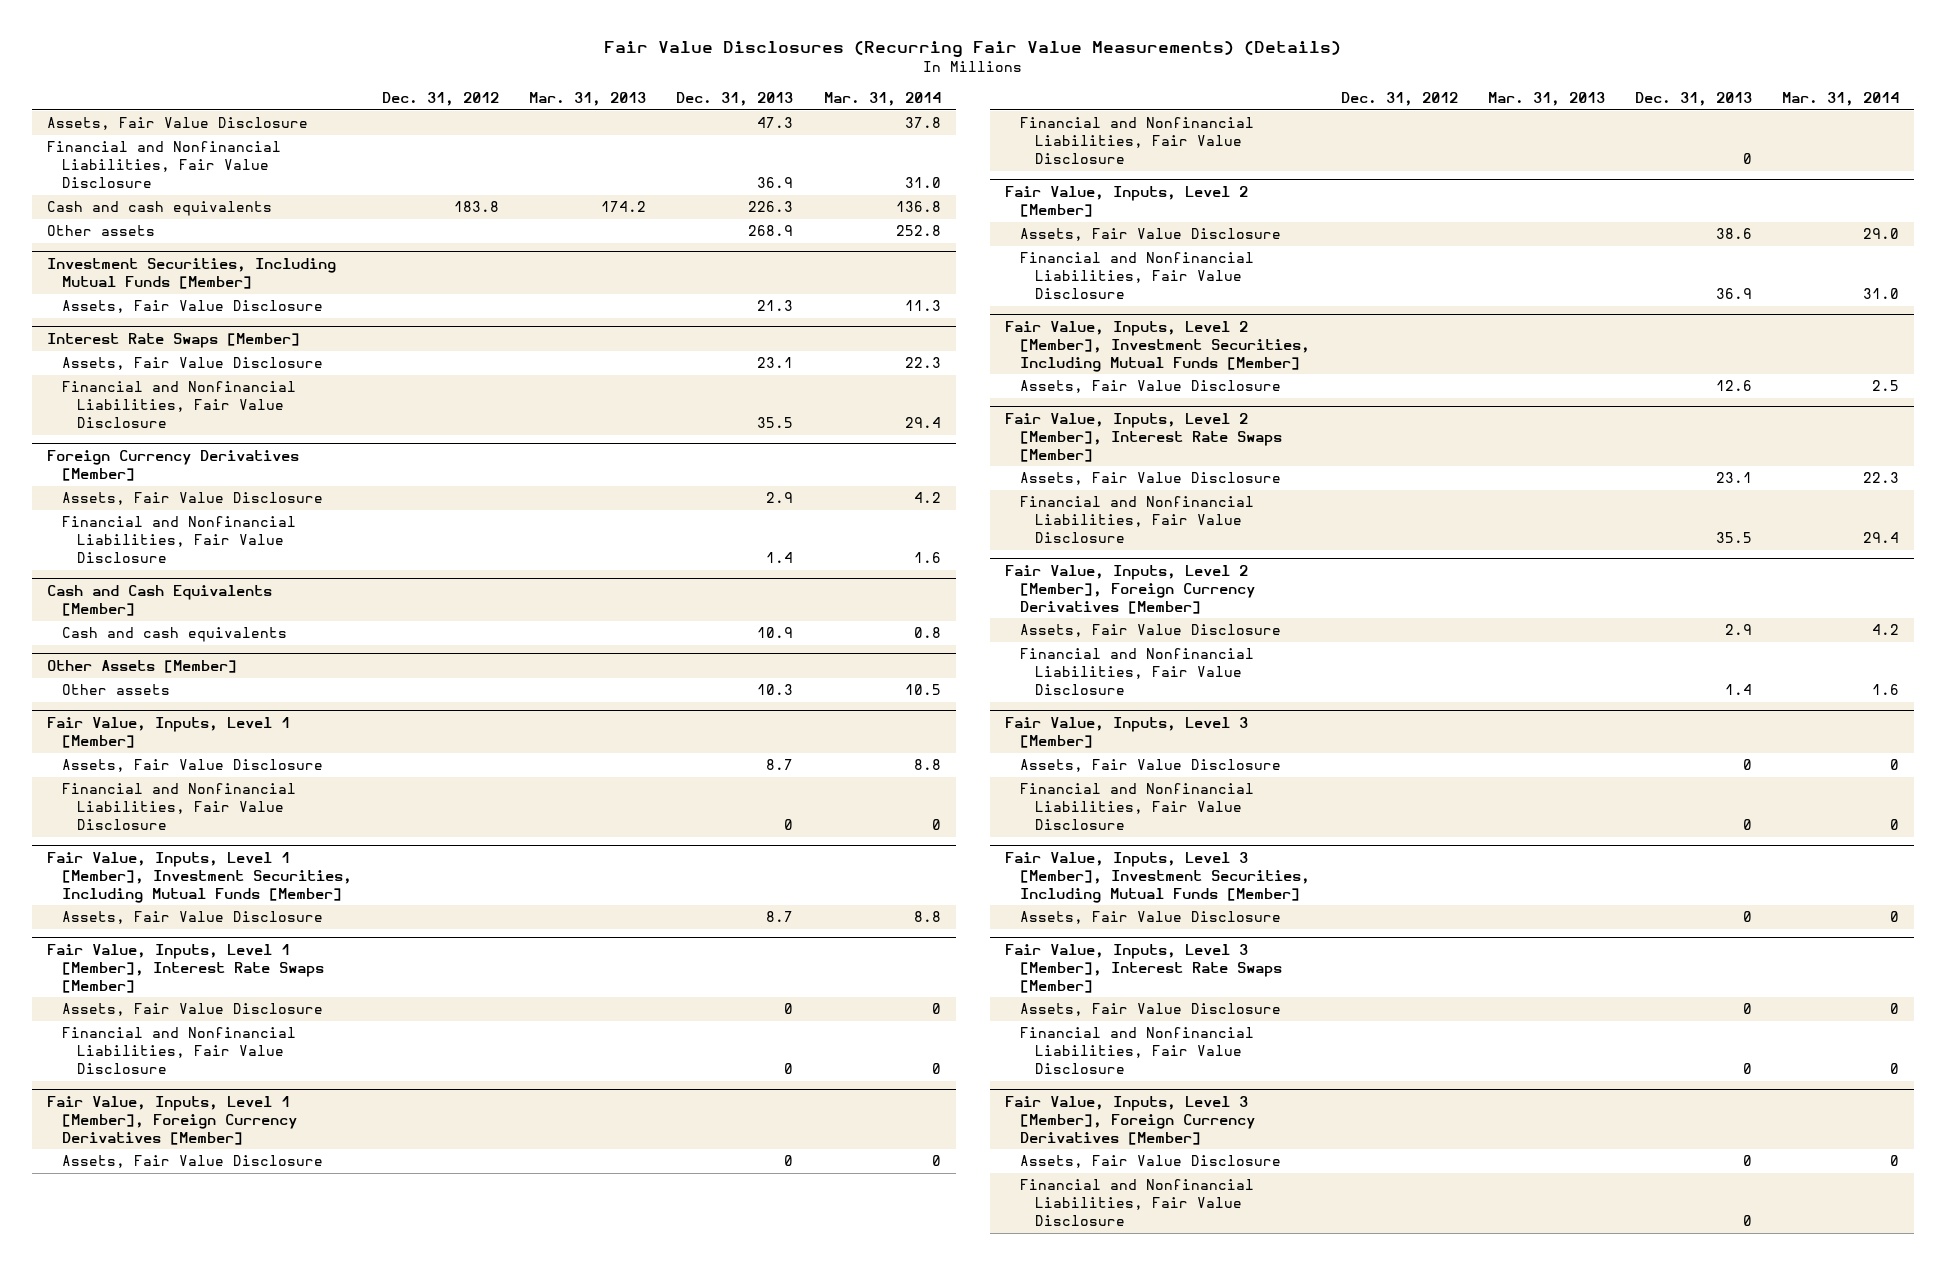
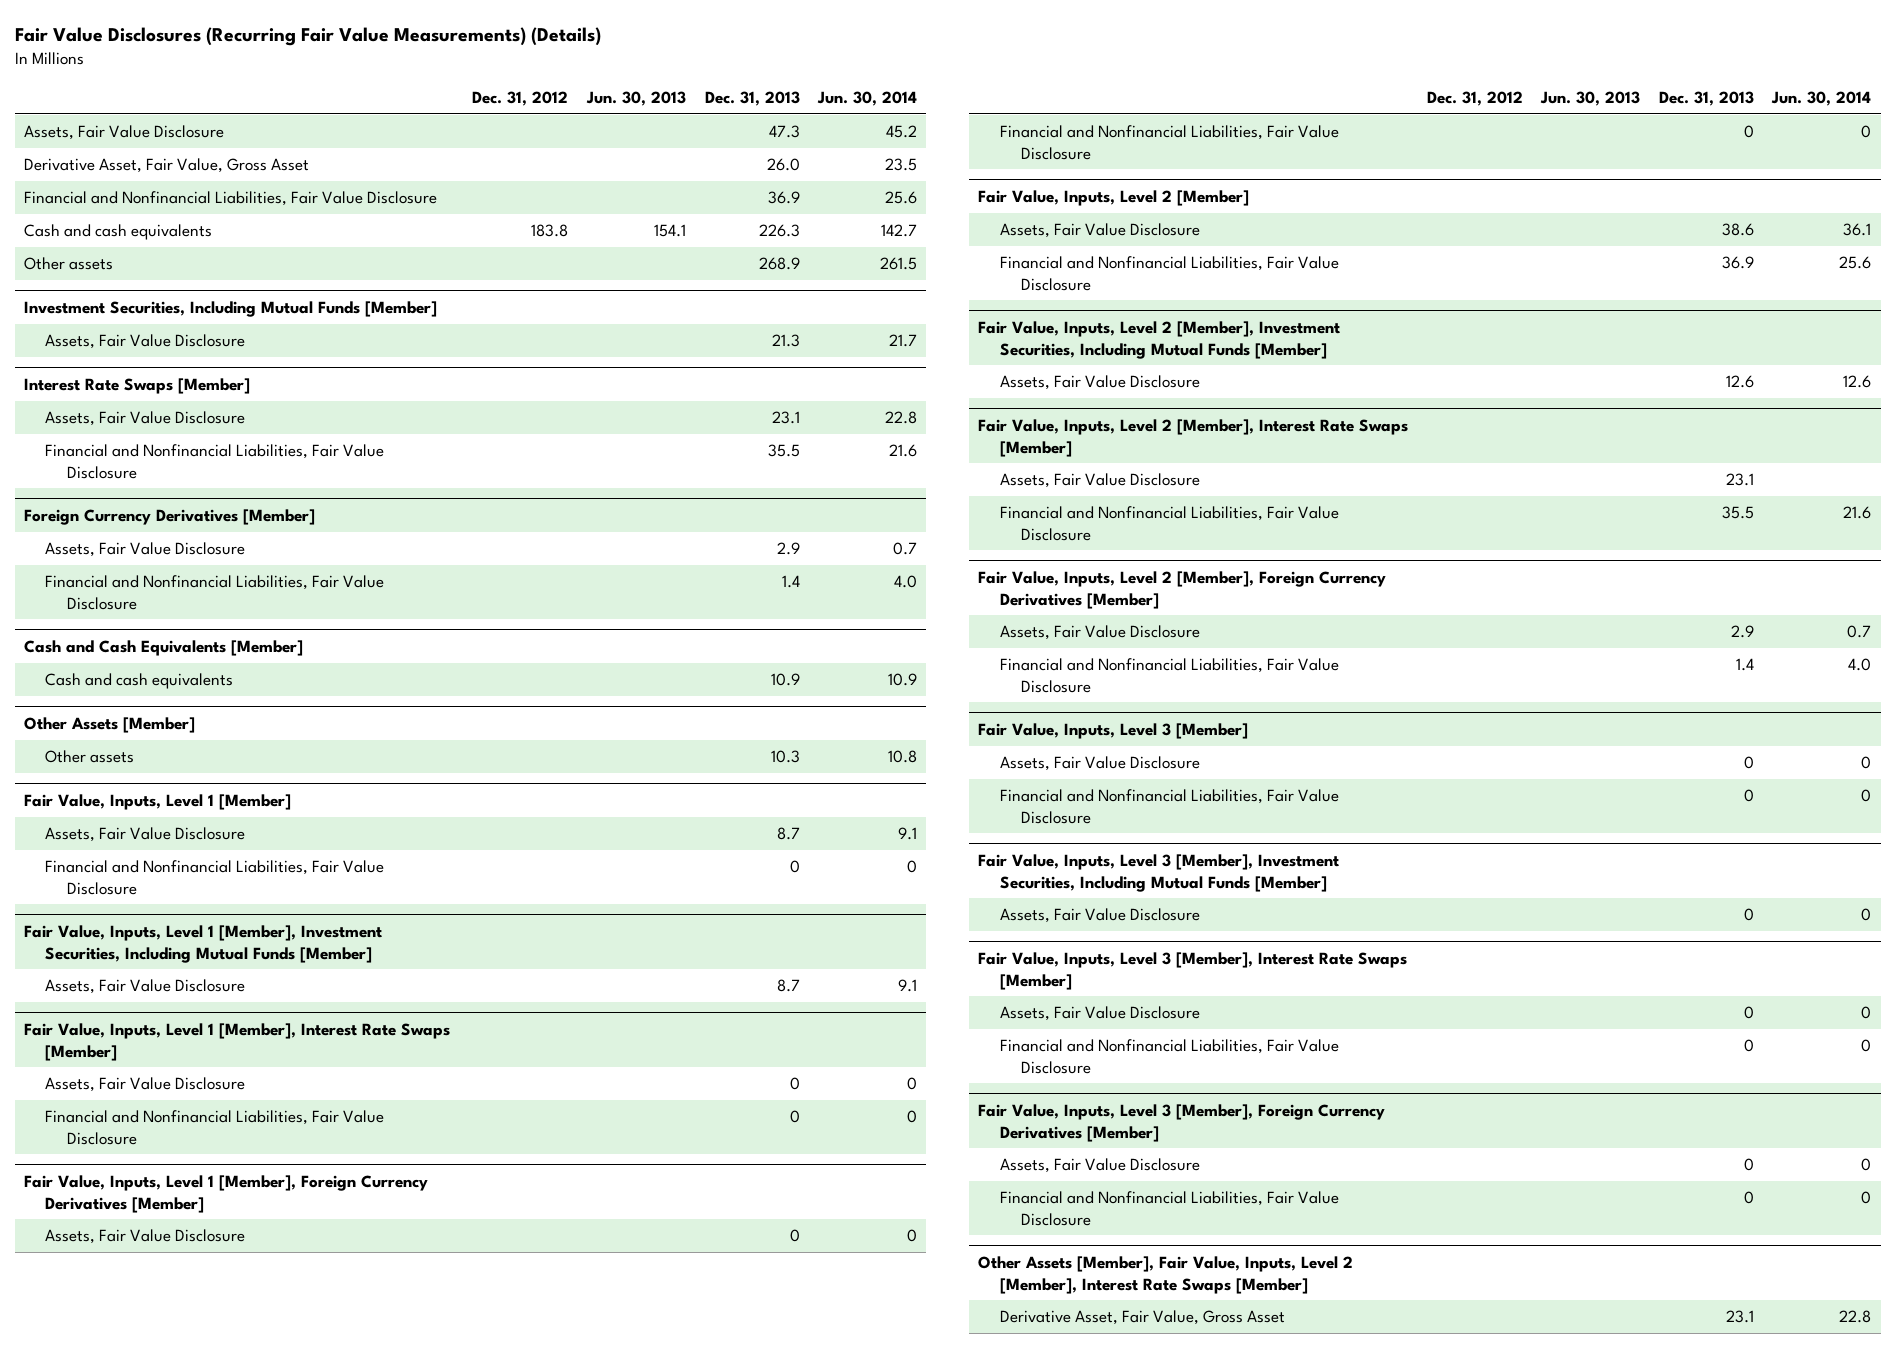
- | Dec. 31, 2012 | Mar. 31, 2013 | Dec. 31, 2013 | Mar. 31, 2014
+ | Dec. 31, 2012 | Jun. 30, 2013 | Dec. 31, 2013 | Jun. 30, 2014
+ Derivative Asset, Fair Value, Gross Asset | | | 26.0 | 23.5
+ Other Assets [Member], Fair Value, Inputs, Level 2 [Member], Interest Rate Swaps [Member]
+ Derivative Asset, Fair Value, Gross Asset | | | 23.1 | 22.8

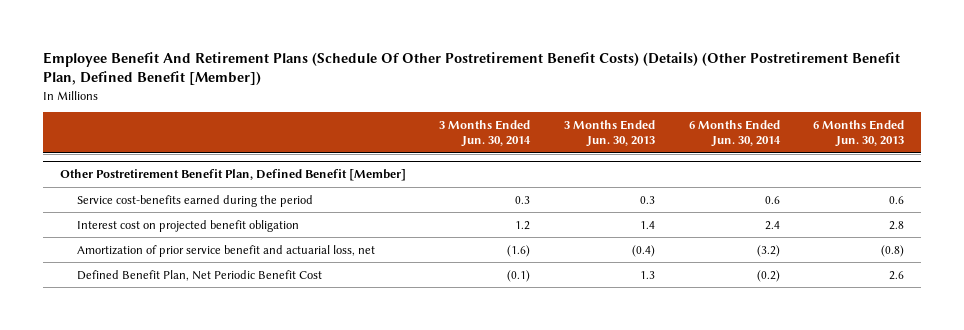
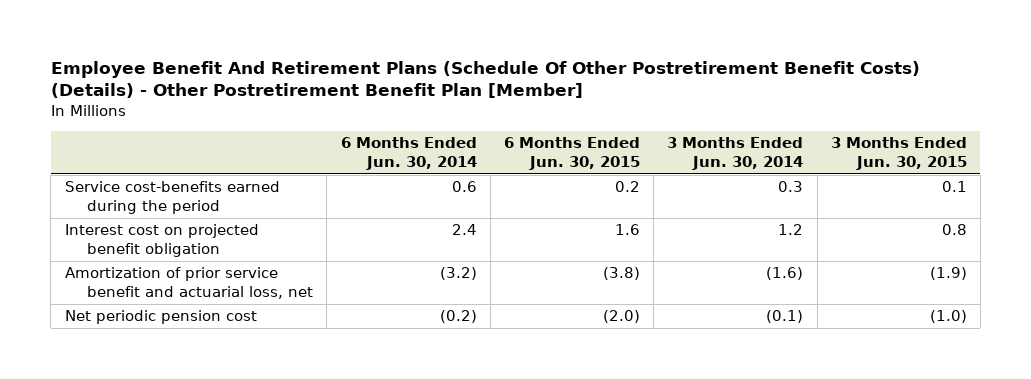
- Employee Benefit And Retirement Plans (Schedule Of Other Postretirement Benefit Costs) (Details) (Other Postretirement Benefit Plan, Defined Benefit [Member])
+ Employee Benefit And Retirement Plans (Schedule Of Other Postretirement Benefit Costs) (Details) - Other Postretirement Benefit Plan [Member]
- | 3 Months Ended Jun. 30, 2014 | 3 Months Ended Jun. 30, 2013 | 6 Months Ended Jun. 30, 2014 | 6 Months Ended Jun. 30, 2013
+ | 6 Months Ended Jun. 30, 2014 | 6 Months Ended Jun. 30, 2015 | 3 Months Ended Jun. 30, 2014 | 3 Months Ended Jun. 30, 2015
- Other Postretirement Benefit Plan, Defined Benefit [Member]
- Defined Benefit Plan, Net Periodic Benefit Cost | (0.1) | 1.3 | (0.2) | 2.6
+ Net periodic pension cost | (0.2) | (2.0) | (0.1) | (1.0)

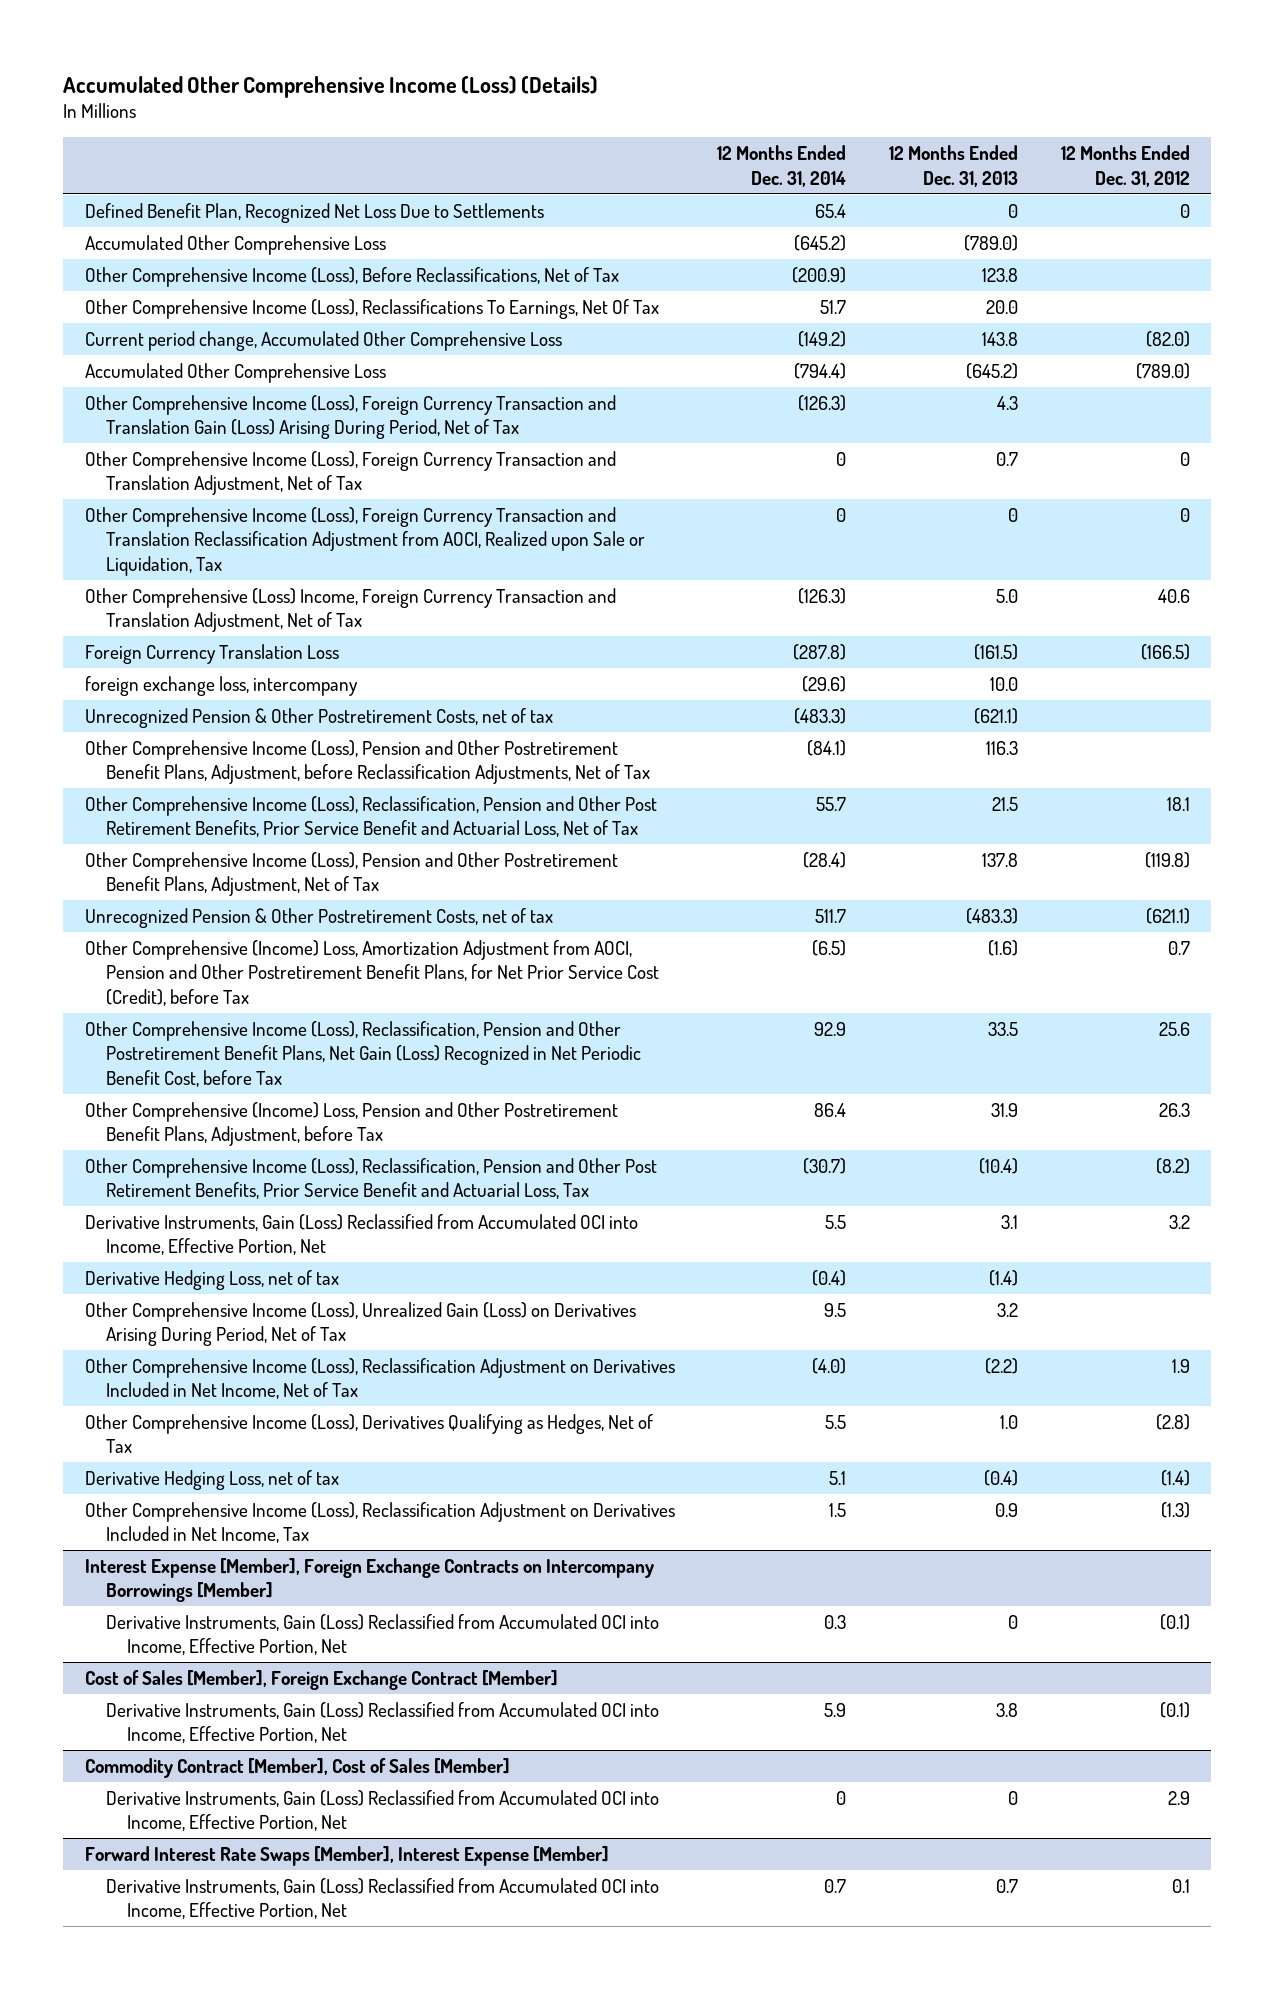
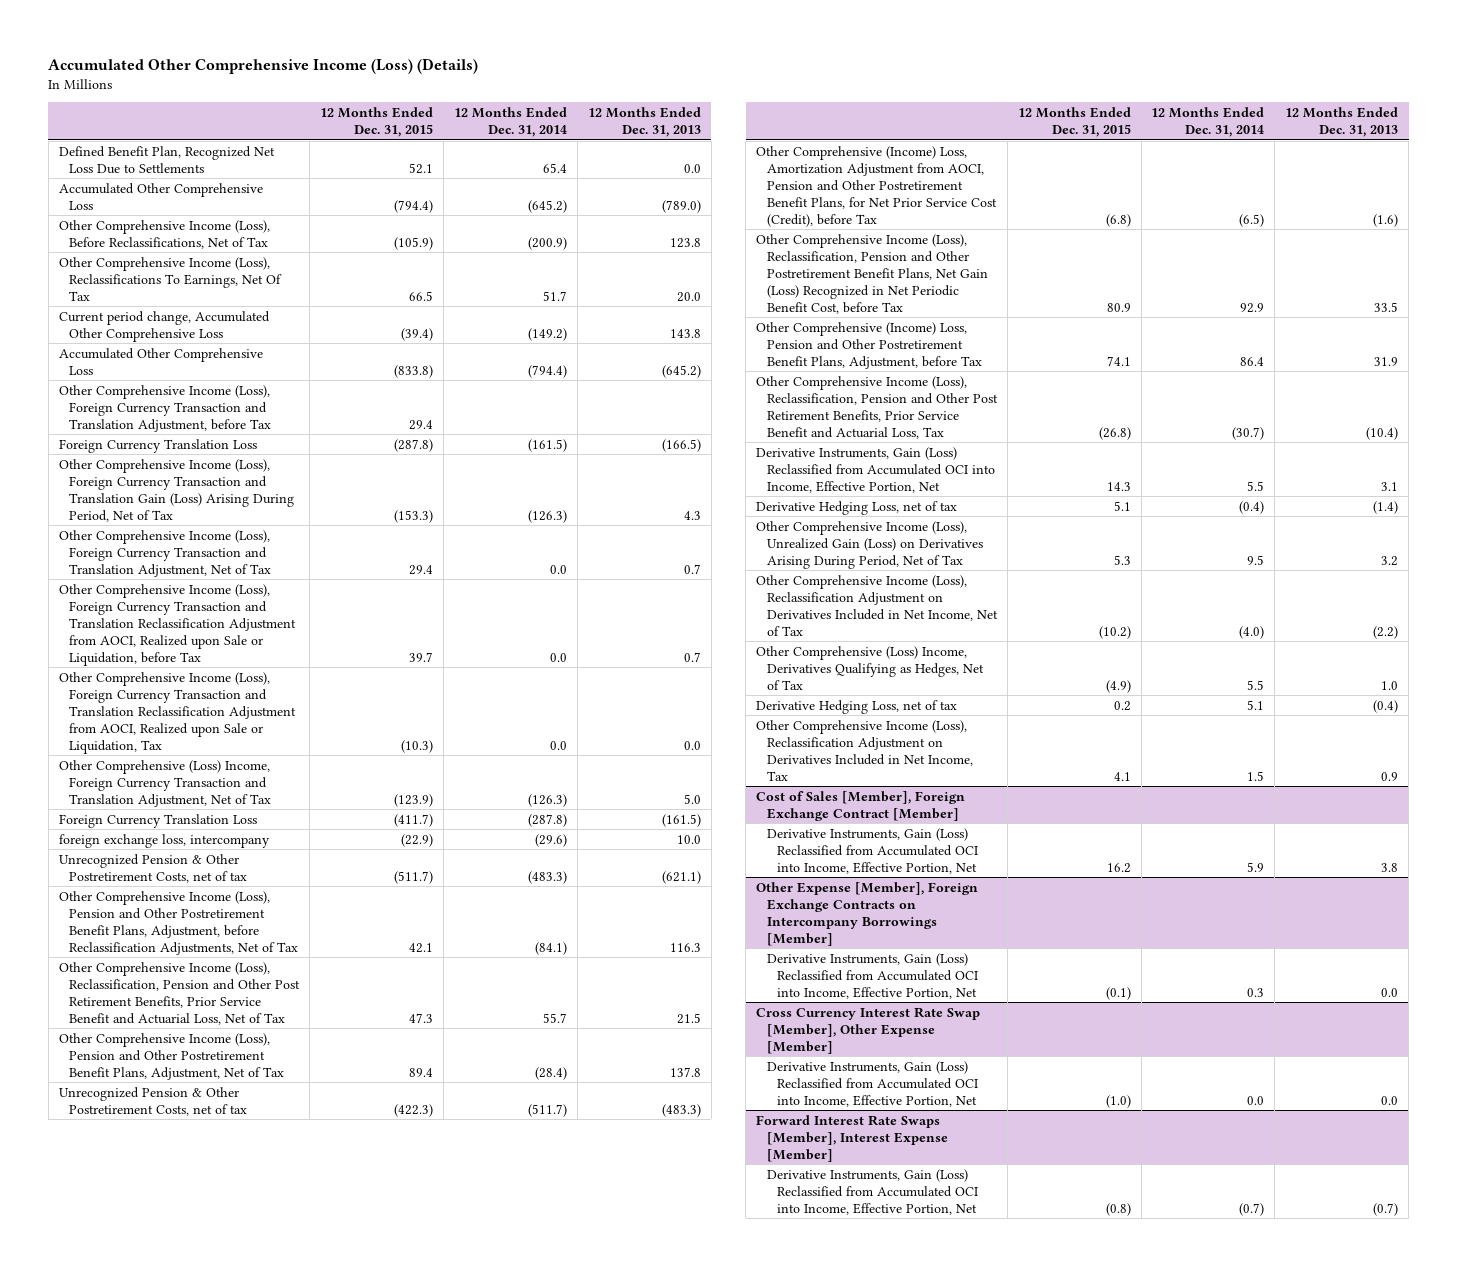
- | 12 Months Ended Dec. 31, 2014 | 12 Months Ended Dec. 31, 2013 | 12 Months Ended Dec. 31, 2012
+ | 12 Months Ended Dec. 31, 2015 | 12 Months Ended Dec. 31, 2014 | 12 Months Ended Dec. 31, 2013
- Defined Benefit Plan, Recognized Net Loss Due to Settlements | 65.4 | 0 | 0
+ Defined Benefit Plan, Recognized Net Loss Due to Settlements | 52.1 | 65.4 | 0.0
+ Other Comprehensive Income (Loss), Foreign Currency Transaction and Translation Adjustment, before Tax | 29.4 | |
+ Foreign Currency Translation Loss | (287.8) | (161.5) | (166.5)
- Other Comprehensive Income (Loss), Foreign Currency Transaction and Translation Adjustment, Net of Tax | 0 | 0.7 | 0
- Other Comprehensive Income (Loss), Foreign Currency Transaction and Translation Reclassification Adjustment from AOCI, Realized upon Sale or Liquidation, Tax | 0 | 0 | 0
+ Other Comprehensive Income (Loss), Foreign Currency Transaction and Translation Adjustment, Net of Tax | 29.4 | 0.0 | 0.7
+ Other Comprehensive Income (Loss), Foreign Currency Transaction and Translation Reclassification Adjustment from AOCI, Realized upon Sale or Liquidation, before Tax | 39.7 | 0.0 | 0.7
+ Other Comprehensive Income (Loss), Foreign Currency Transaction and Translation Reclassification Adjustment from AOCI, Realized upon Sale or Liquidation, Tax | (10.3) | 0.0 | 0.0
- Unrecognized Pension & Other Postretirement Costs, net of tax | 511.7 | (483.3) | (621.1)
+ Unrecognized Pension & Other Postretirement Costs, net of tax | (422.3) | (511.7) | (483.3)
- Other Comprehensive Income (Loss), Derivatives Qualifying as Hedges, Net of Tax | 5.5 | 1.0 | (2.8)
+ Other Comprehensive (Loss) Income, Derivatives Qualifying as Hedges, Net of Tax | (4.9) | 5.5 | 1.0
- Interest Expense [Member], Foreign Exchange Contracts on Intercompany Borrowings [Member]
- Derivative Instruments, Gain (Loss) Reclassified from Accumulated OCI into Income, Effective Portion, Net | 0.3 | 0 | (0.1)
- Commodity Contract [Member], Cost of Sales [Member]
- Derivative Instruments, Gain (Loss) Reclassified from Accumulated OCI into Income, Effective Portion, Net | 0 | 0 | 2.9
+ Other Expense [Member], Foreign Exchange Contracts on Intercompany Borrowings [Member]
+ Derivative Instruments, Gain (Loss) Reclassified from Accumulated OCI into Income, Effective Portion, Net | (0.1) | 0.3 | 0.0
+ Cross Currency Interest Rate Swap [Member], Other Expense [Member]
+ Derivative Instruments, Gain (Loss) Reclassified from Accumulated OCI into Income, Effective Portion, Net | (1.0) | 0.0 | 0.0
@ Forward Interest Rate Swaps [Member], Interest Expense [Member]
- Derivative Instruments, Gain (Loss) Reclassified from Accumulated OCI into Income, Effective Portion, Net | 0.7 | 0.7 | 0.1
+ Derivative Instruments, Gain (Loss) Reclassified from Accumulated OCI into Income, Effective Portion, Net | (0.8) | (0.7) | (0.7)

